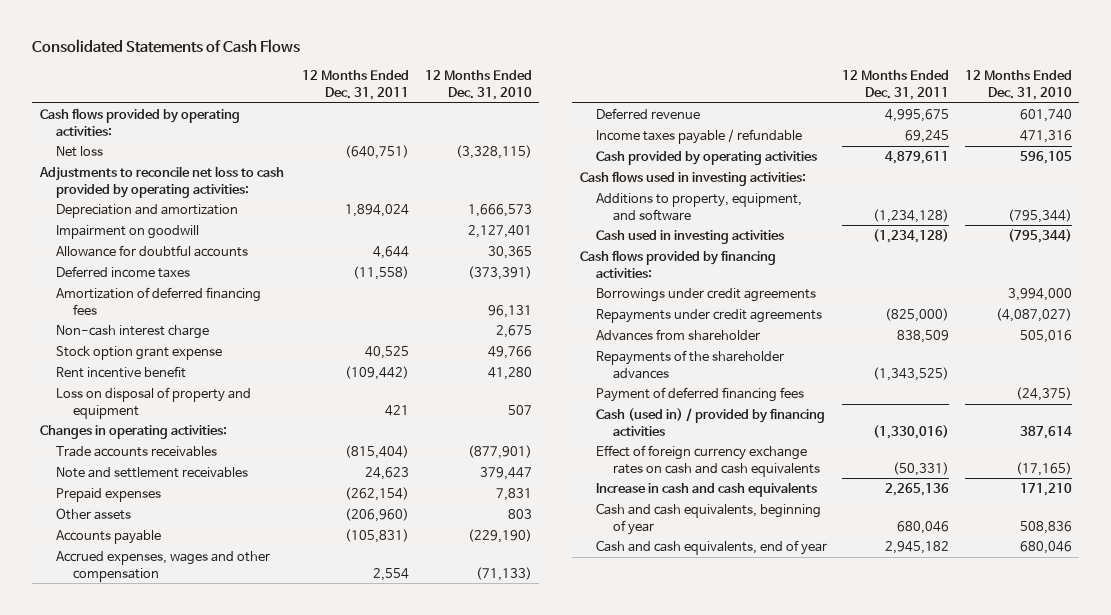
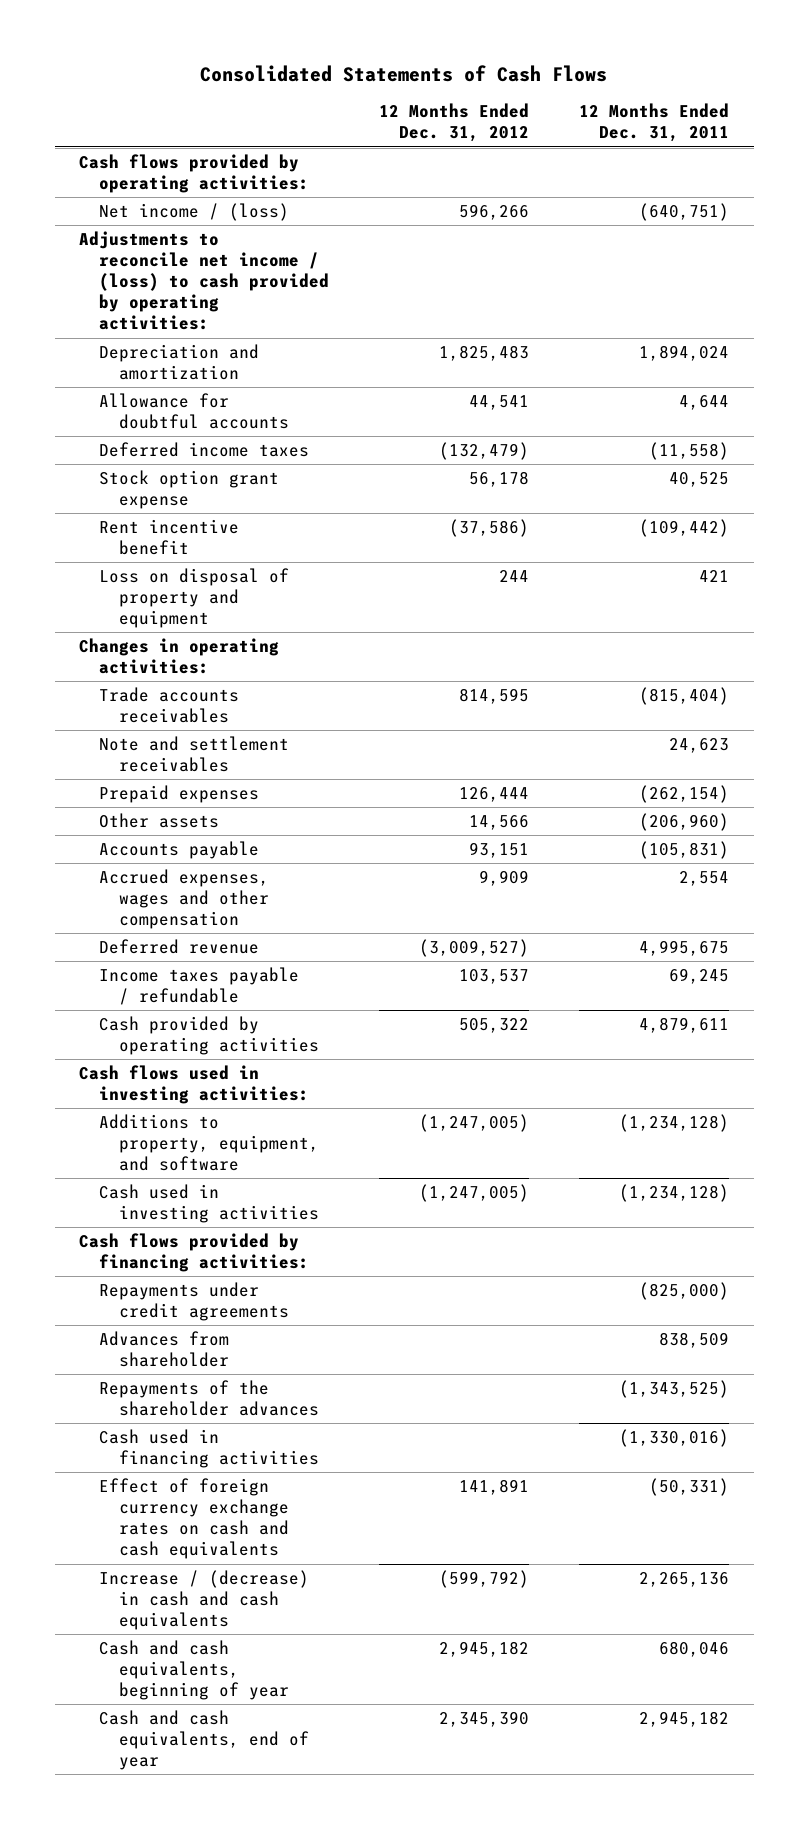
- | 12 Months Ended Dec. 31, 2011 | 12 Months Ended Dec. 31, 2010
+ | 12 Months Ended Dec. 31, 2012 | 12 Months Ended Dec. 31, 2011
- Net loss | (640,751) | (3,328,115)
- Adjustments to reconcile net loss to cash provided by operating activities:
+ Net income / (loss) | 596,266 | (640,751)
+ Adjustments to reconcile net income / (loss) to cash provided by operating activities:
- Impairment on goodwill | | 2,127,401
- Amortization of deferred financing fees | | 96,131
- Non-cash interest charge | | 2,675
- Borrowings under credit agreements | | 3,994,000
- Payment of deferred financing fees | | (24,375)
- Cash (used in) / provided by financing activities | (1,330,016) | 387,614
+ Cash used in financing activities | | (1,330,016)
- Increase in cash and cash equivalents | 2,265,136 | 171,210
+ Increase / (decrease) in cash and cash equivalents | (599,792) | 2,265,136

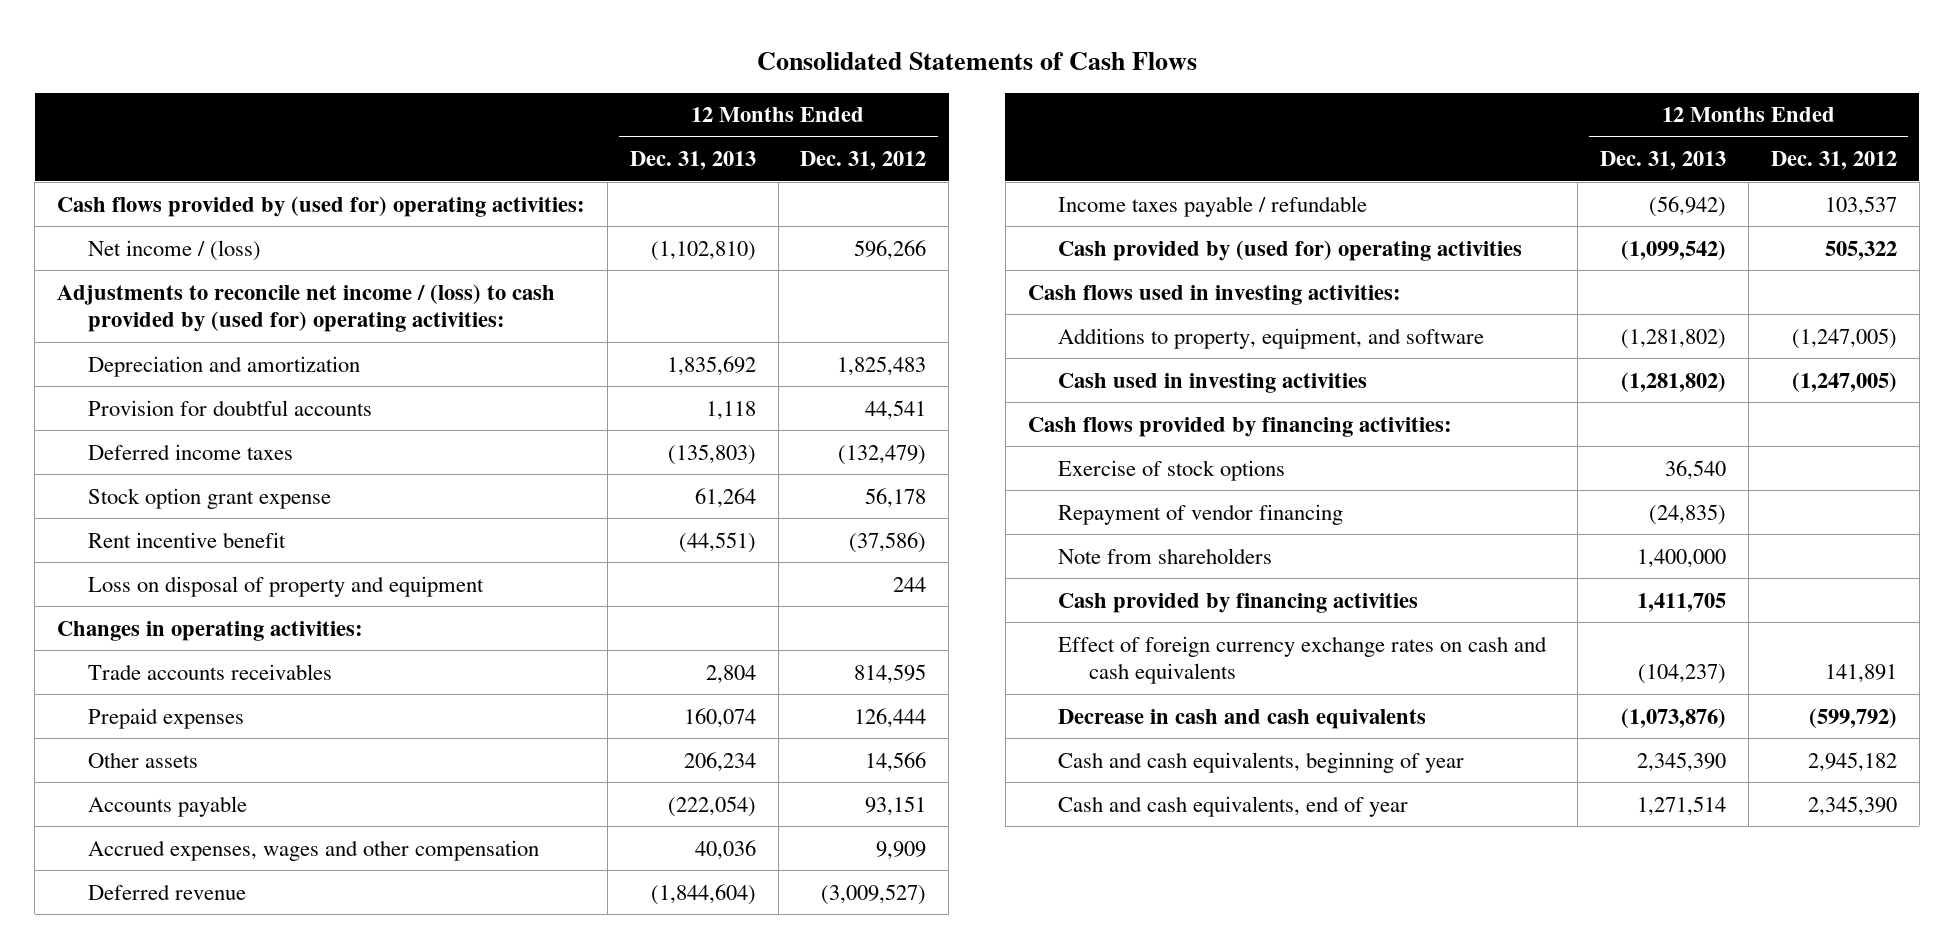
- | 12 Months Ended Dec. 31, 2012 | 12 Months Ended Dec. 31, 2011
+ | 12 Months Ended Dec. 31, 2013 | 12 Months Ended Dec. 31, 2012
- Cash flows provided by operating activities:
+ Cash flows provided by (used for) operating activities:
- Adjustments to reconcile net income / (loss) to cash provided by operating activities:
+ Adjustments to reconcile net income / (loss) to cash provided by (used for) operating activities:
- Allowance for doubtful accounts | 44,541 | 4,644
+ Provision for doubtful accounts | 1,118 | 44,541
- Note and settlement receivables | | 24,623
- Cash provided by operating activities | 505,322 | 4,879,611
+ Cash provided by (used for) operating activities | (1,099,542) | 505,322
- Repayments under credit agreements | | (825,000)
- Advances from shareholder | | 838,509
- Repayments of the shareholder advances | | (1,343,525)
- Cash used in financing activities | | (1,330,016)
+ Exercise of stock options | 36,540 |
+ Repayment of vendor financing | (24,835) |
+ Note from shareholders | 1,400,000 |
+ Cash provided by financing activities | 1,411,705 |
- Increase / (decrease) in cash and cash equivalents | (599,792) | 2,265,136
+ Decrease in cash and cash equivalents | (1,073,876) | (599,792)

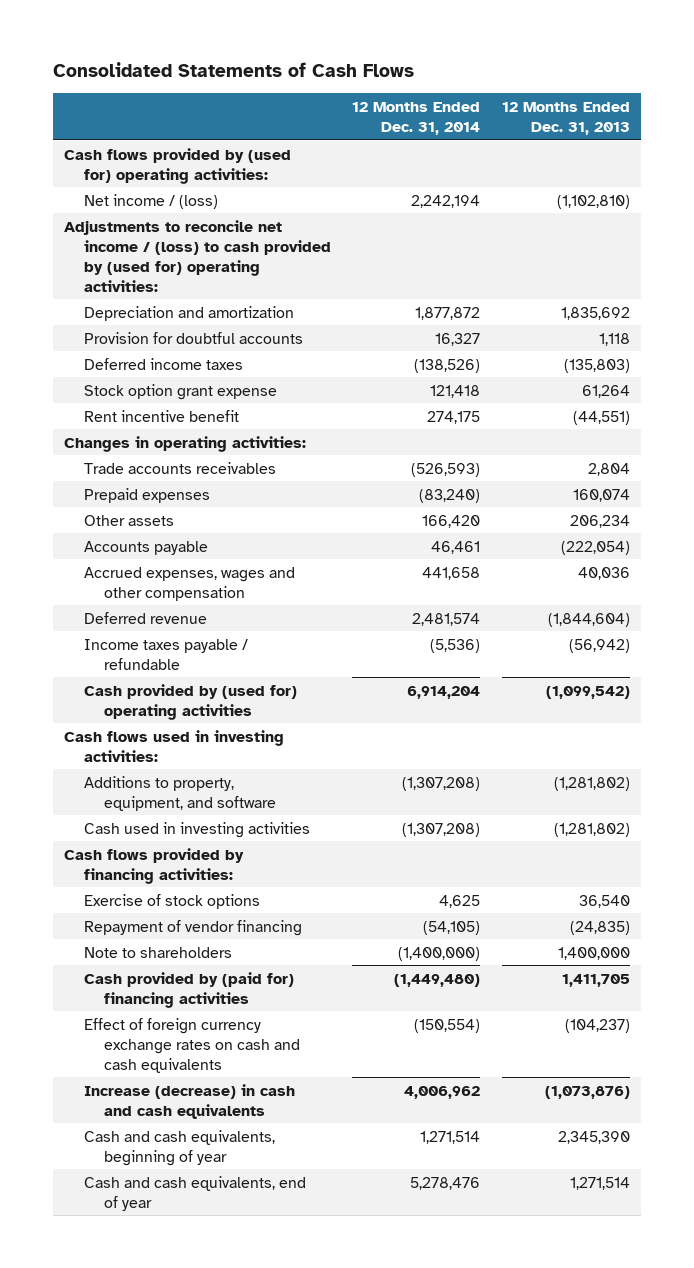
- | 12 Months Ended Dec. 31, 2013 | 12 Months Ended Dec. 31, 2012
+ | 12 Months Ended Dec. 31, 2014 | 12 Months Ended Dec. 31, 2013
- Loss on disposal of property and equipment | | 244
- Note from shareholders | 1,400,000 |
- Cash provided by financing activities | 1,411,705 |
+ Note to shareholders | (1,400,000) | 1,400,000
+ Cash provided by (paid for) financing activities | (1,449,480) | 1,411,705
- Decrease in cash and cash equivalents | (1,073,876) | (599,792)
+ Increase (decrease) in cash and cash equivalents | 4,006,962 | (1,073,876)

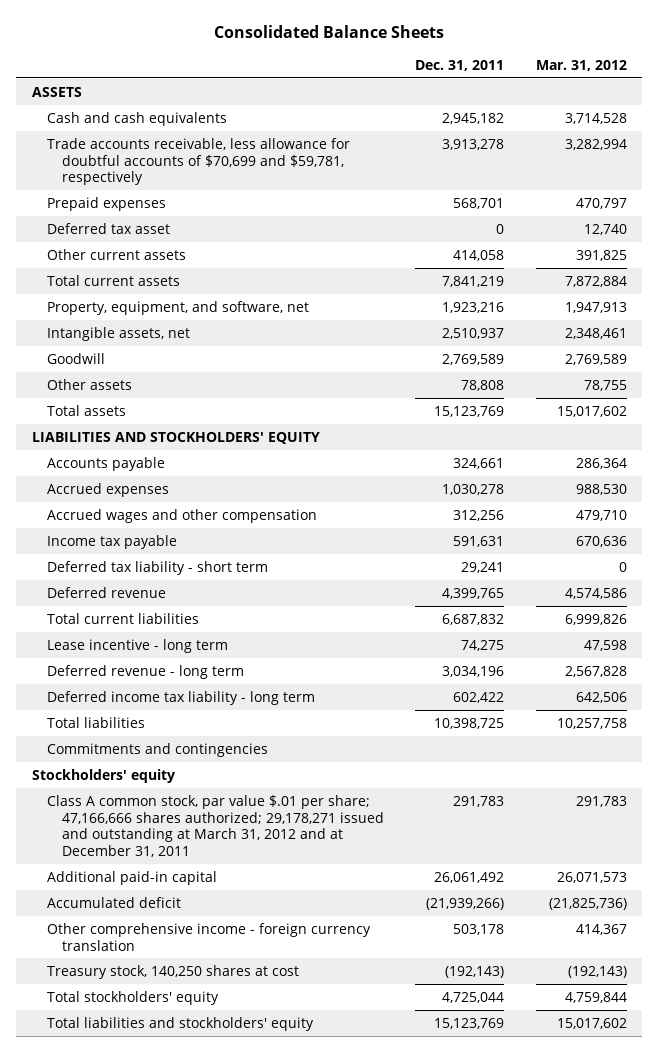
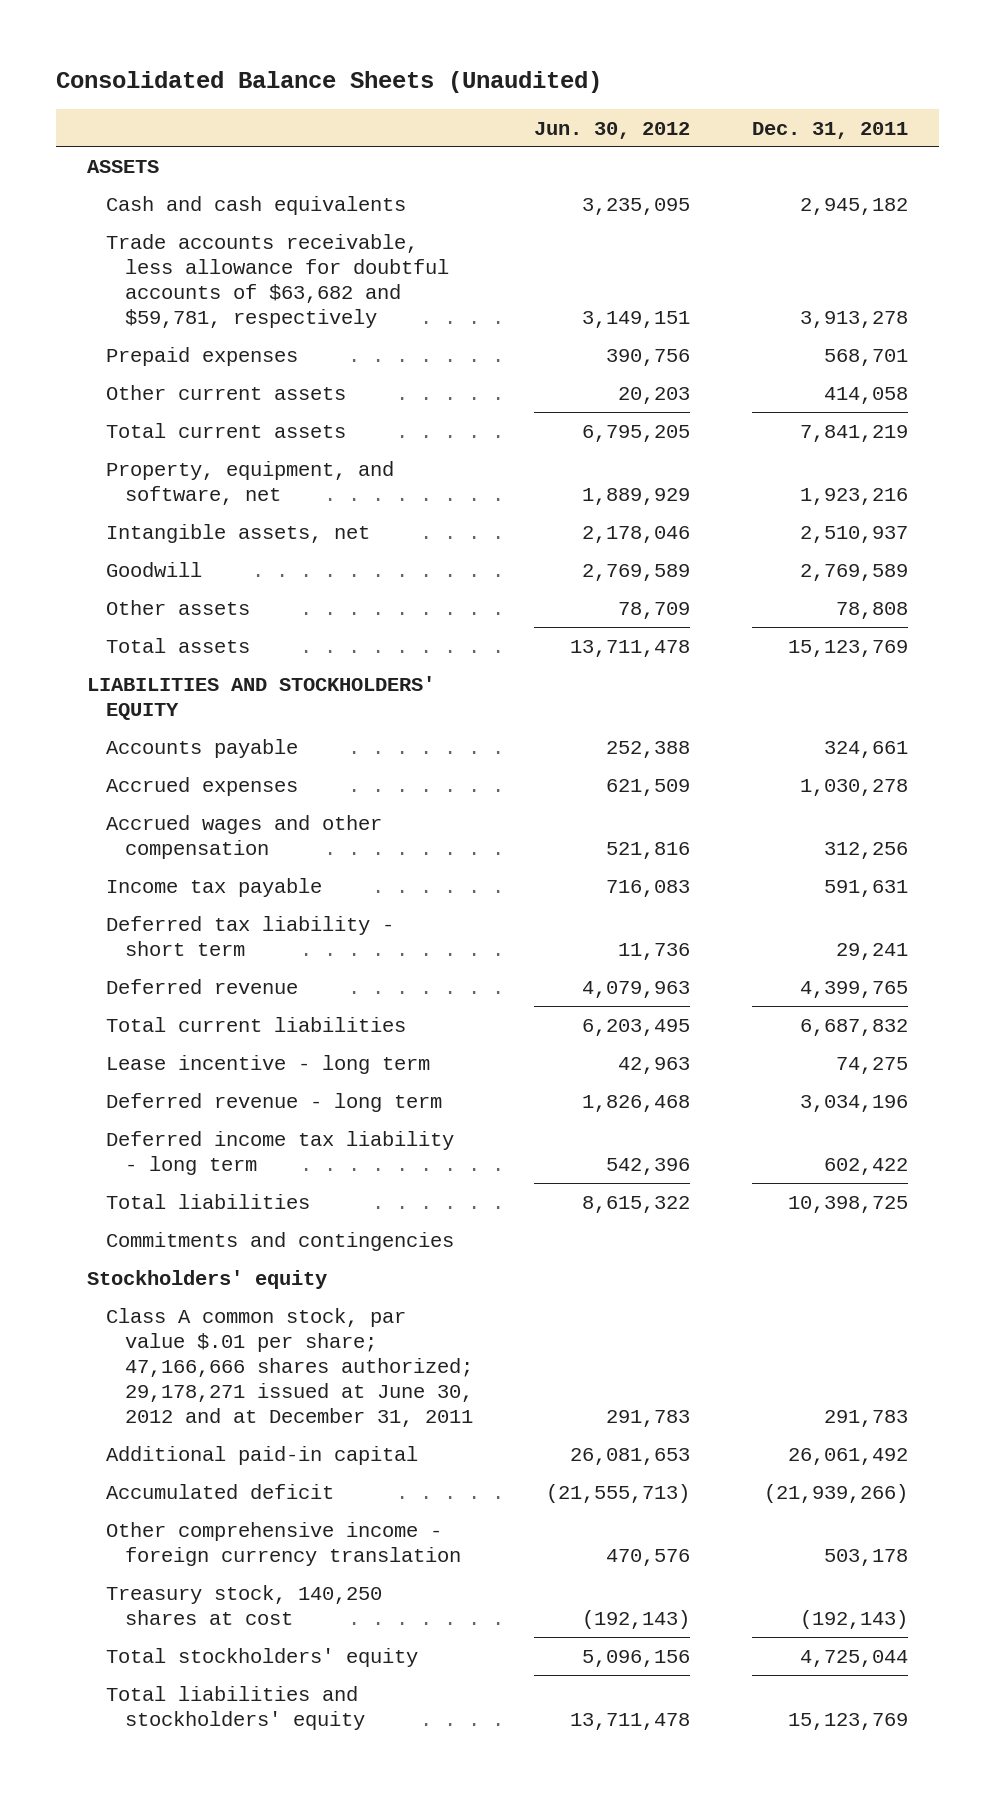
- Consolidated Balance Sheets
+ Consolidated Balance Sheets (Unaudited)
- | Dec. 31, 2011 | Mar. 31, 2012
+ | Jun. 30, 2012 | Dec. 31, 2011
- Trade accounts receivable, less allowance for doubtful accounts of $70,699 and $59,781, respectively | 3,913,278 | 3,282,994
+ Trade accounts receivable, less allowance for doubtful accounts of $63,682 and $59,781, respectively | 3,149,151 | 3,913,278
- Deferred tax asset | 0 | 12,740
- Class A common stock, par value $.01 per share; 47,166,666 shares authorized; 29,178,271 issued and outstanding at March 31, 2012 and at December 31, 2011 | 291,783 | 291,783
+ Class A common stock, par value $.01 per share; 47,166,666 shares authorized; 29,178,271 issued at June 30, 2012 and at December 31, 2011 | 291,783 | 291,783

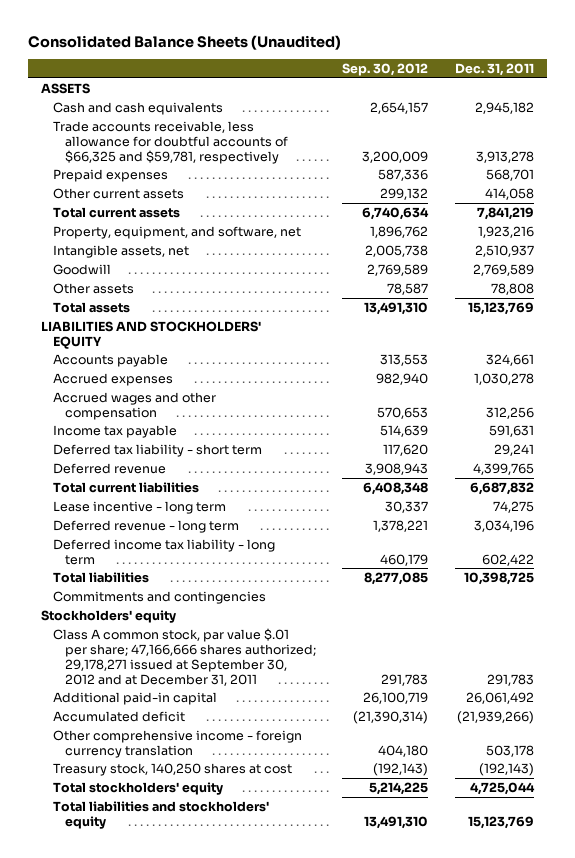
- | Jun. 30, 2012 | Dec. 31, 2011
+ | Sep. 30, 2012 | Dec. 31, 2011
- Trade accounts receivable, less allowance for doubtful accounts of $63,682 and $59,781, respectively | 3,149,151 | 3,913,278
+ Trade accounts receivable, less allowance for doubtful accounts of $66,325 and $59,781, respectively | 3,200,009 | 3,913,278
- Class A common stock, par value $.01 per share; 47,166,666 shares authorized; 29,178,271 issued at June 30, 2012 and at December 31, 2011 | 291,783 | 291,783
+ Class A common stock, par value $.01 per share; 47,166,666 shares authorized; 29,178,271 issued at September 30, 2012 and at December 31, 2011 | 291,783 | 291,783

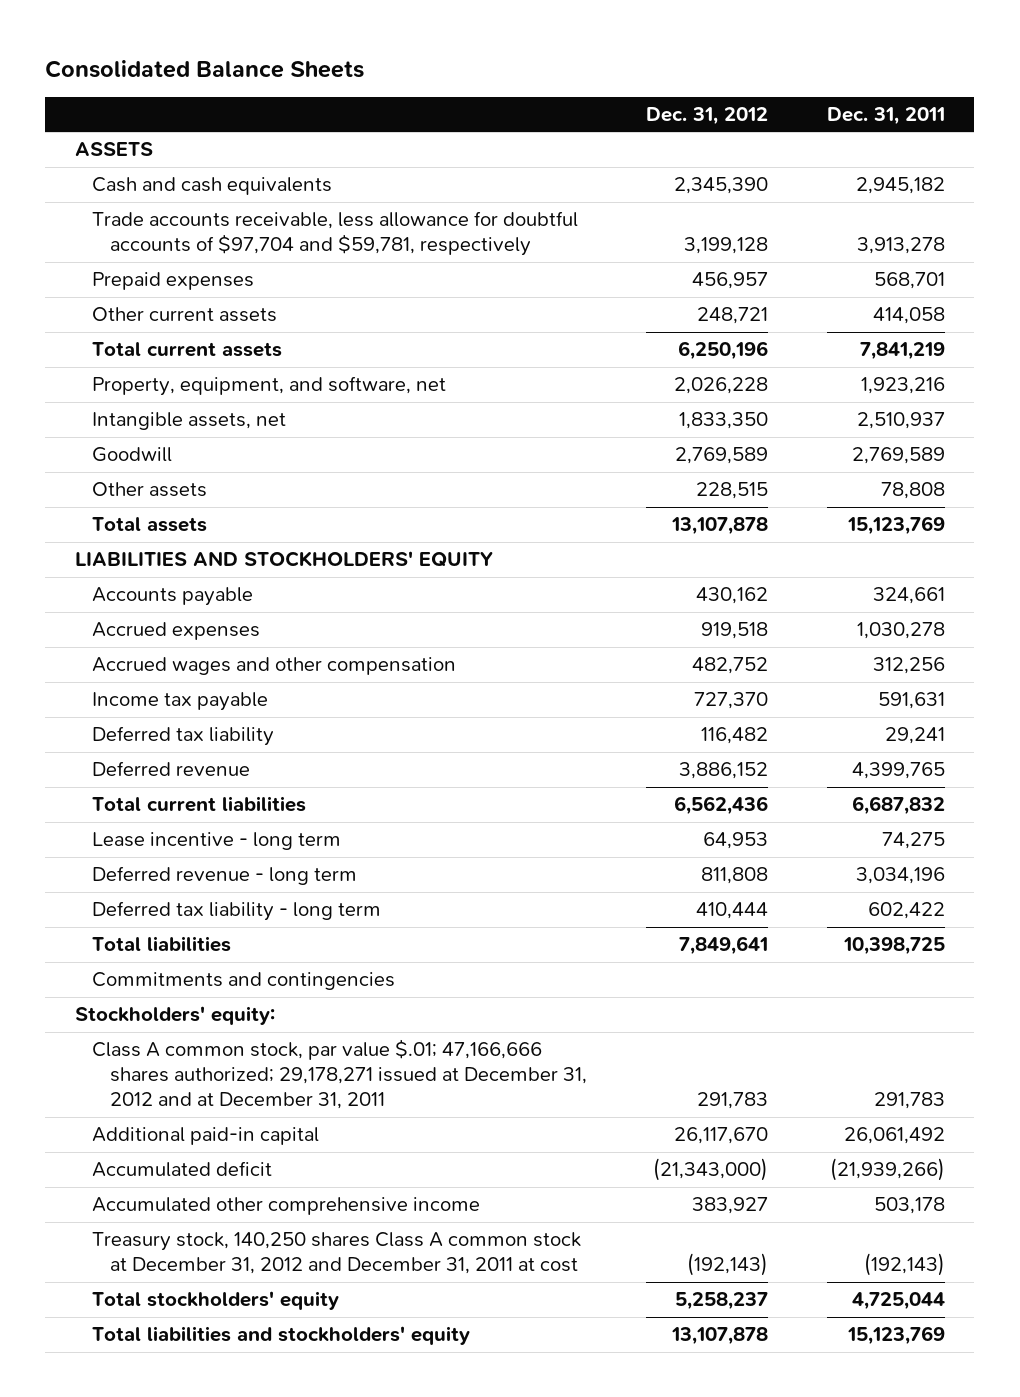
- Consolidated Balance Sheets (Unaudited)
+ Consolidated Balance Sheets
- | Sep. 30, 2012 | Dec. 31, 2011
+ | Dec. 31, 2012 | Dec. 31, 2011
- Trade accounts receivable, less allowance for doubtful accounts of $66,325 and $59,781, respectively | 3,200,009 | 3,913,278
+ Trade accounts receivable, less allowance for doubtful accounts of $97,704 and $59,781, respectively | 3,199,128 | 3,913,278
- Deferred tax liability - short term | 117,620 | 29,241
+ Deferred tax liability | 116,482 | 29,241
- Deferred income tax liability - long term | 460,179 | 602,422
+ Deferred tax liability - long term | 410,444 | 602,422
- Stockholders' equity
- Class A common stock, par value $.01 per share; 47,166,666 shares authorized; 29,178,271 issued at September 30, 2012 and at December 31, 2011 | 291,783 | 291,783
+ Stockholders' equity:
+ Class A common stock, par value $.01; 47,166,666 shares authorized; 29,178,271 issued at December 31, 2012 and at December 31, 2011 | 291,783 | 291,783
- Other comprehensive income - foreign currency translation | 404,180 | 503,178
- Treasury stock, 140,250 shares at cost | (192,143) | (192,143)
+ Accumulated other comprehensive income | 383,927 | 503,178
+ Treasury stock, 140,250 shares Class A common stock at December 31, 2012 and December 31, 2011 at cost | (192,143) | (192,143)

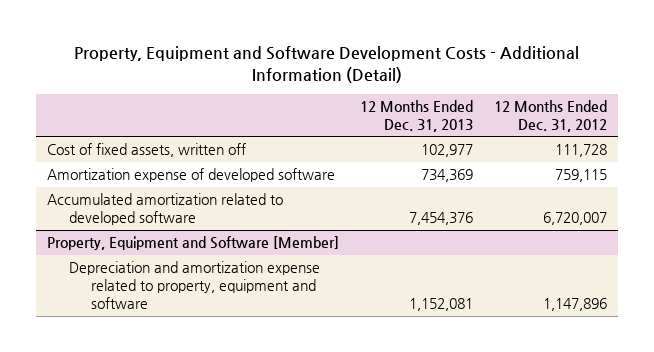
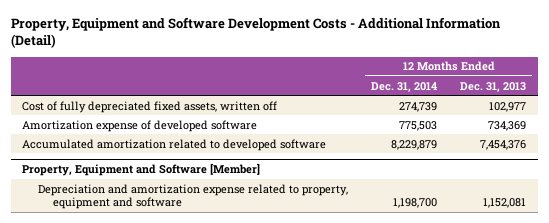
- | 12 Months Ended Dec. 31, 2013 | 12 Months Ended Dec. 31, 2012
+ | 12 Months Ended Dec. 31, 2014 | 12 Months Ended Dec. 31, 2013
- Cost of fixed assets, written off | 102,977 | 111,728
+ Cost of fully depreciated fixed assets, written off | 274,739 | 102,977

